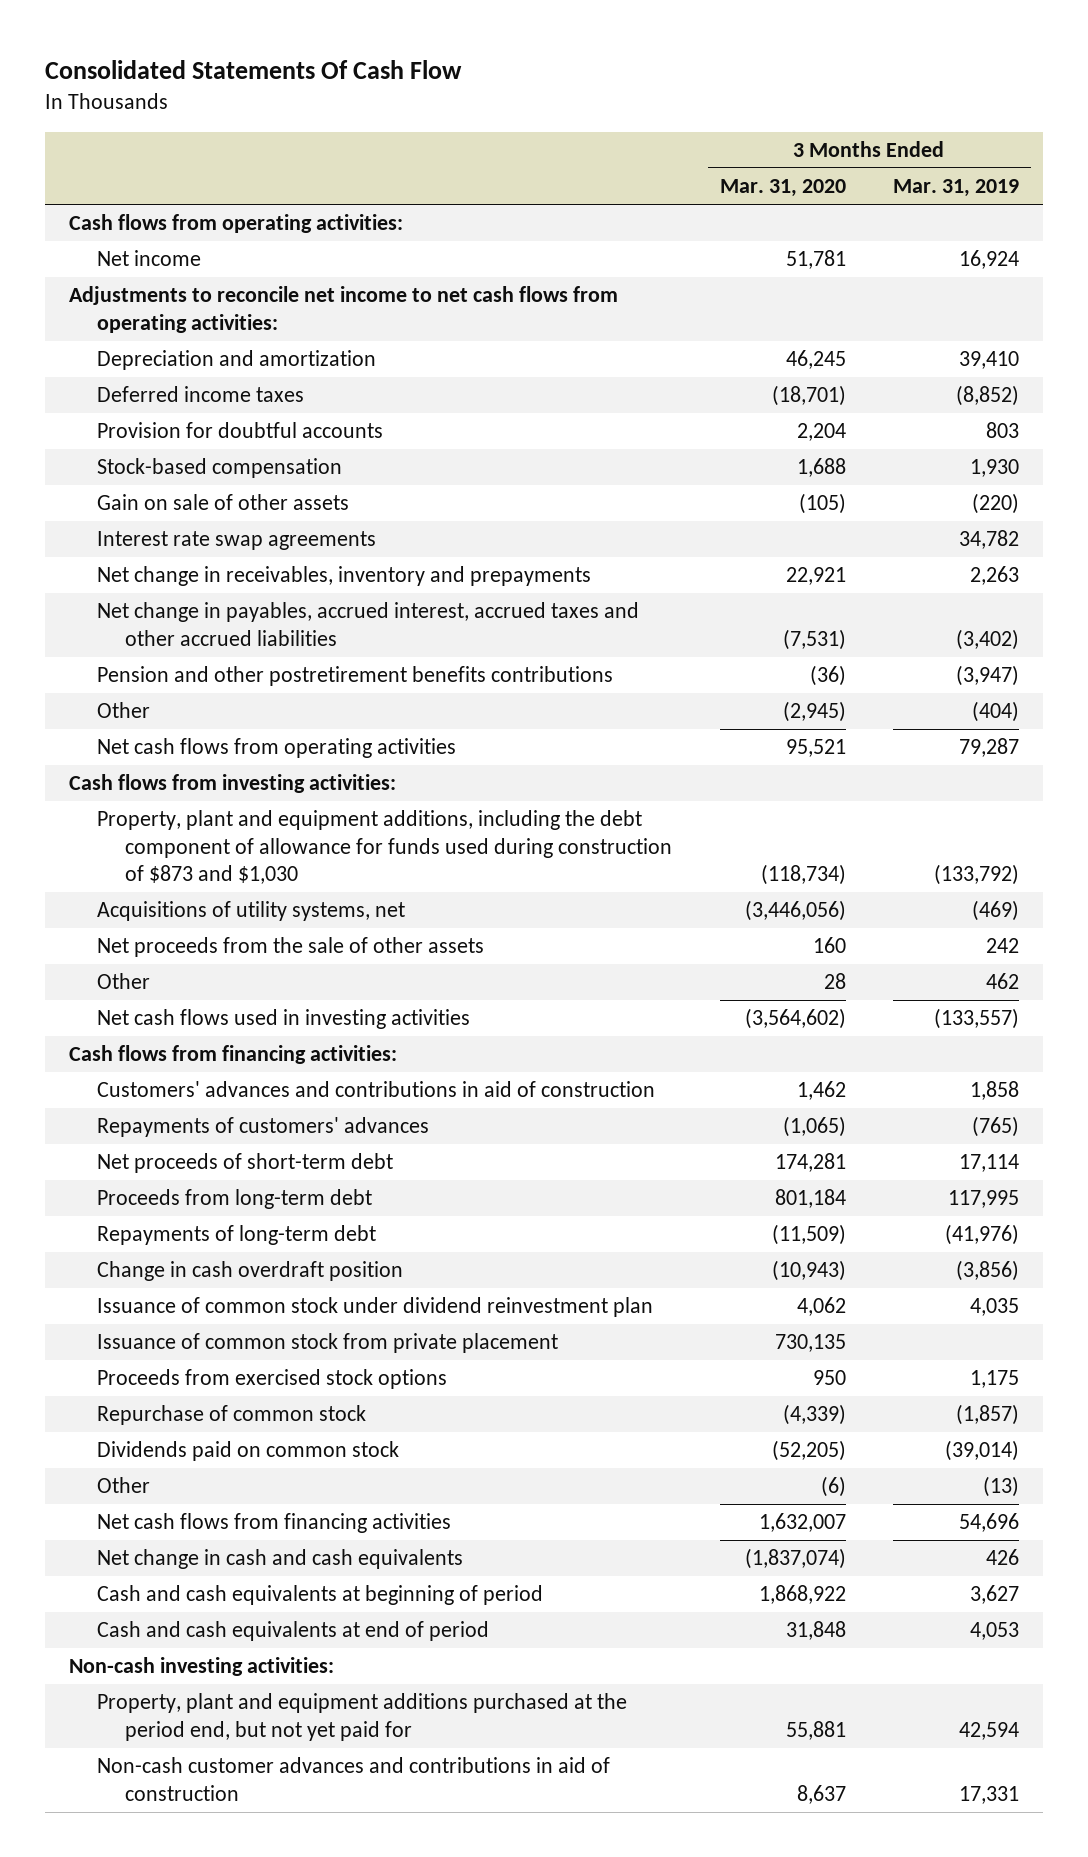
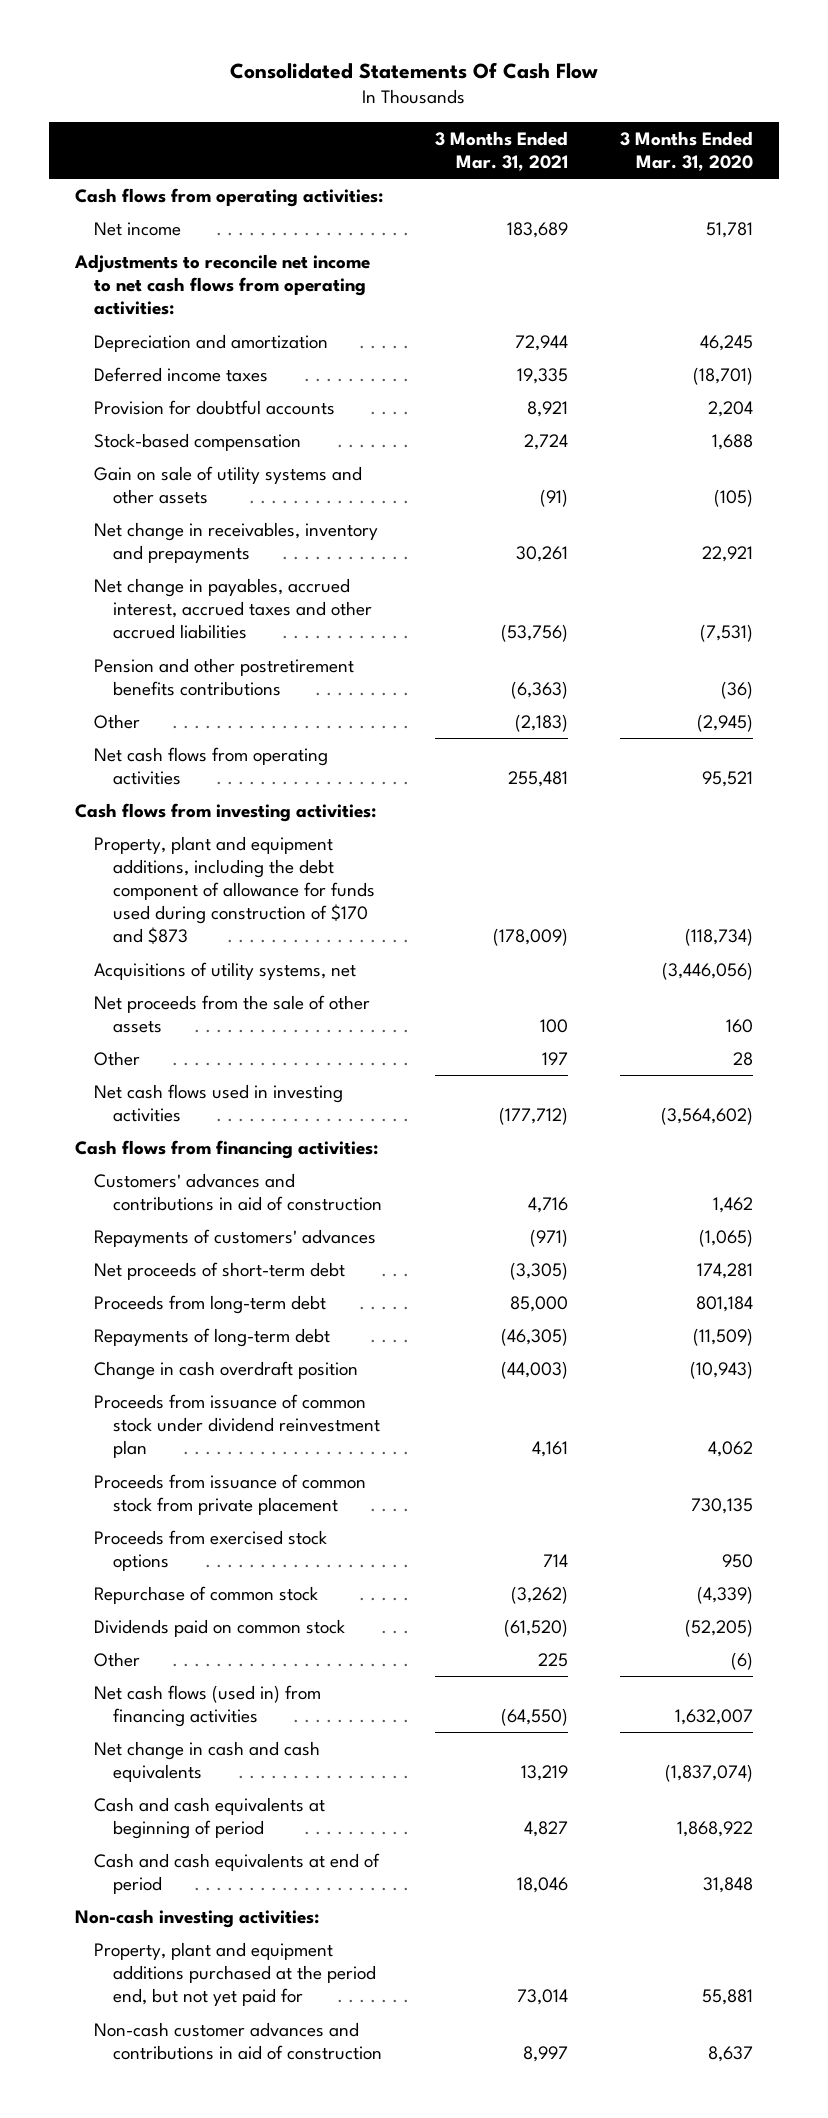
- | 3 Months Ended Mar. 31, 2020 | 3 Months Ended Mar. 31, 2019
+ | 3 Months Ended Mar. 31, 2021 | 3 Months Ended Mar. 31, 2020
- Gain on sale of other assets | (105) | (220)
- Interest rate swap agreements | | 34,782
+ Gain on sale of utility systems and other assets | (91) | (105)
- Property, plant and equipment additions, including the debt component of allowance for funds used during construction of $873 and $1,030 | (118,734) | (133,792)
+ Property, plant and equipment additions, including the debt component of allowance for funds used during construction of $170 and $873 | (178,009) | (118,734)
- Issuance of common stock under dividend reinvestment plan | 4,062 | 4,035
- Issuance of common stock from private placement | 730,135 |
+ Proceeds from issuance of common stock under dividend reinvestment plan | 4,161 | 4,062
+ Proceeds from issuance of common stock from private placement | | 730,135
- Net cash flows from financing activities | 1,632,007 | 54,696
+ Net cash flows (used in) from financing activities | (64,550) | 1,632,007

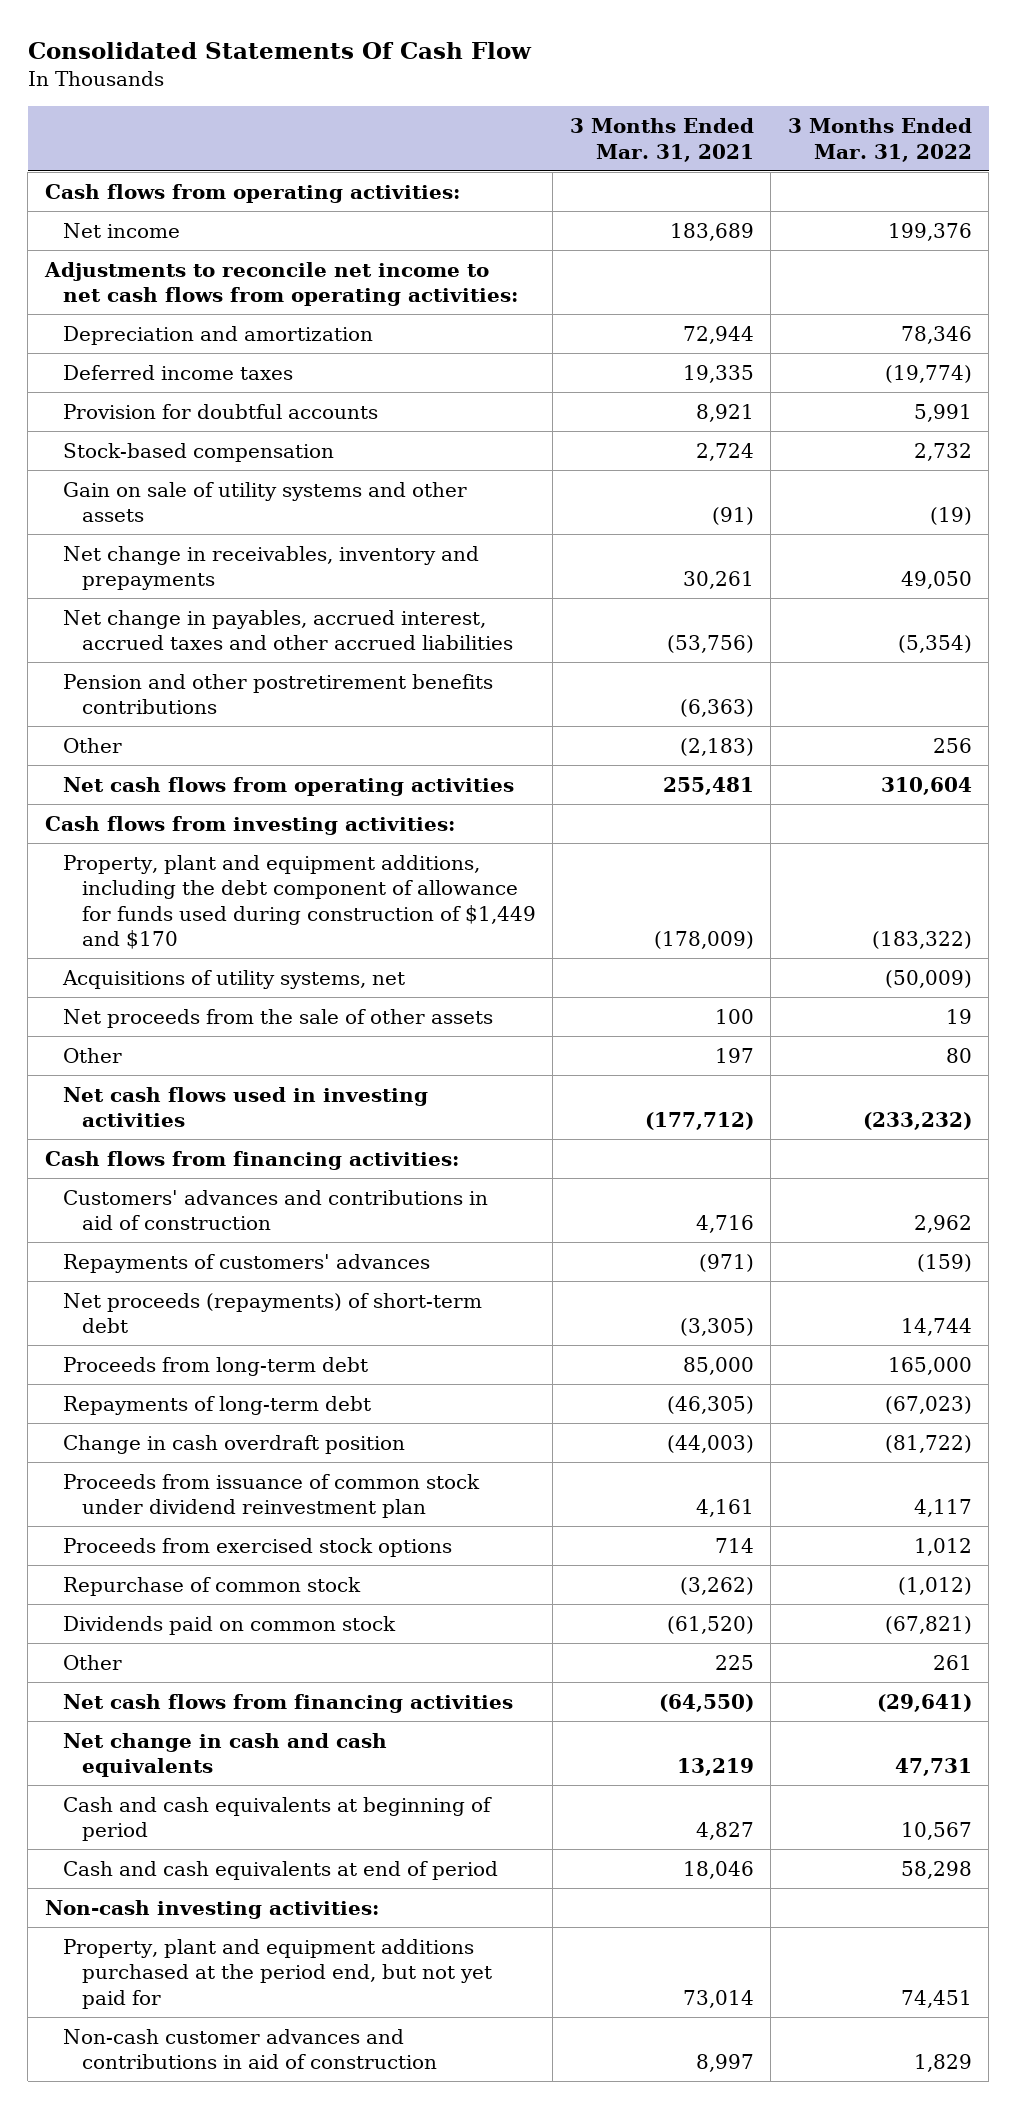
- | 3 Months Ended Mar. 31, 2021 | 3 Months Ended Mar. 31, 2020
+ | 3 Months Ended Mar. 31, 2021 | 3 Months Ended Mar. 31, 2022
- Property, plant and equipment additions, including the debt component of allowance for funds used during construction of $170 and $873 | (178,009) | (118,734)
+ Property, plant and equipment additions, including the debt component of allowance for funds used during construction of $1,449 and $170 | (178,009) | (183,322)
- Net proceeds of short-term debt | (3,305) | 174,281
+ Net proceeds (repayments) of short-term debt | (3,305) | 14,744
- Proceeds from issuance of common stock from private placement | | 730,135
- Net cash flows (used in) from financing activities | (64,550) | 1,632,007
+ Net cash flows from financing activities | (64,550) | (29,641)

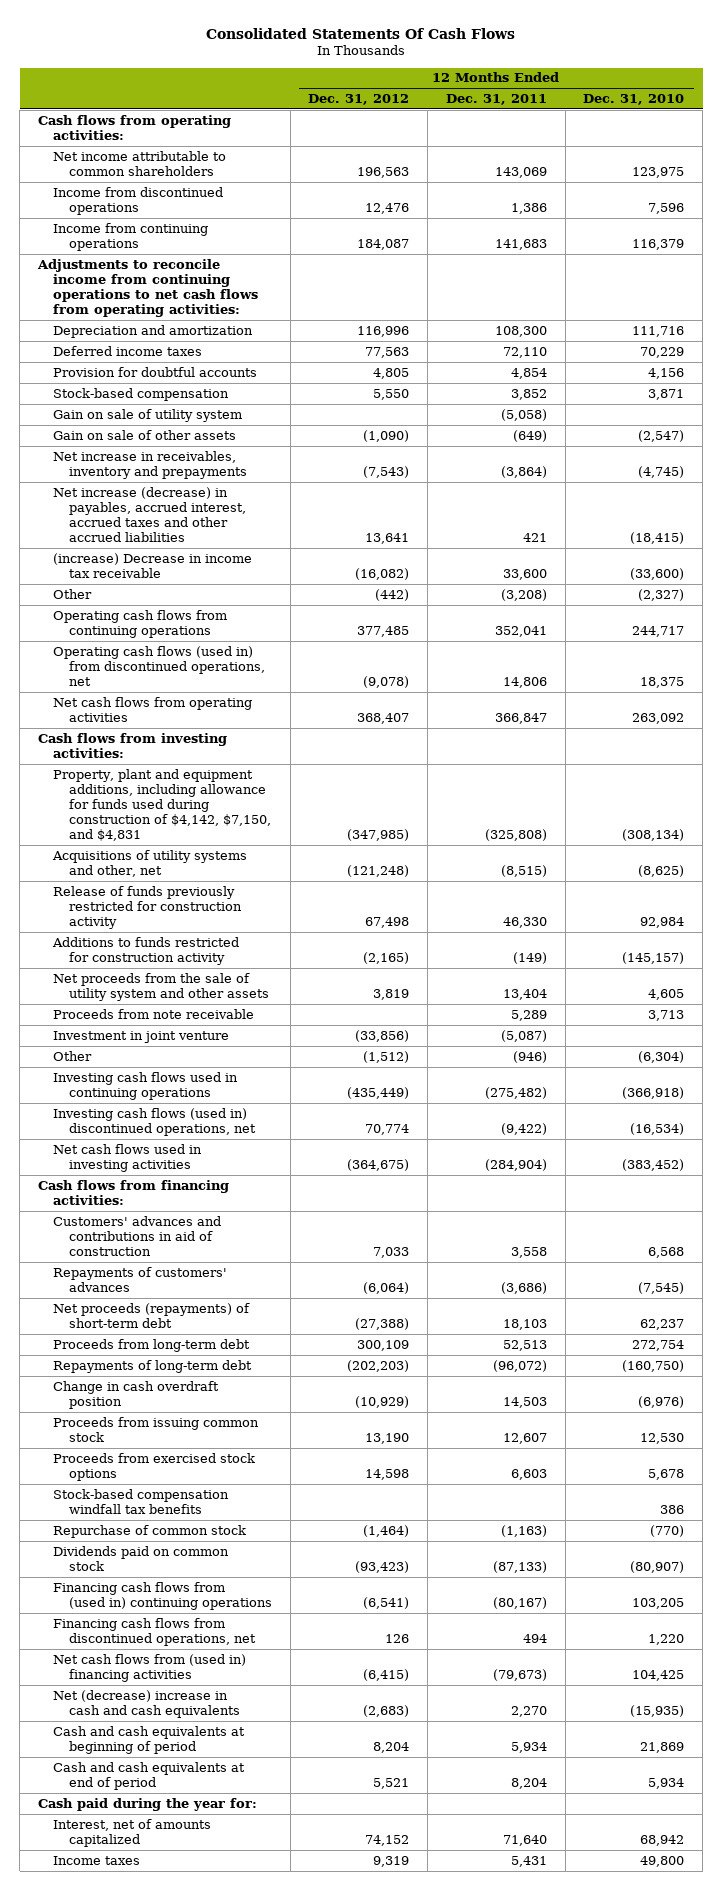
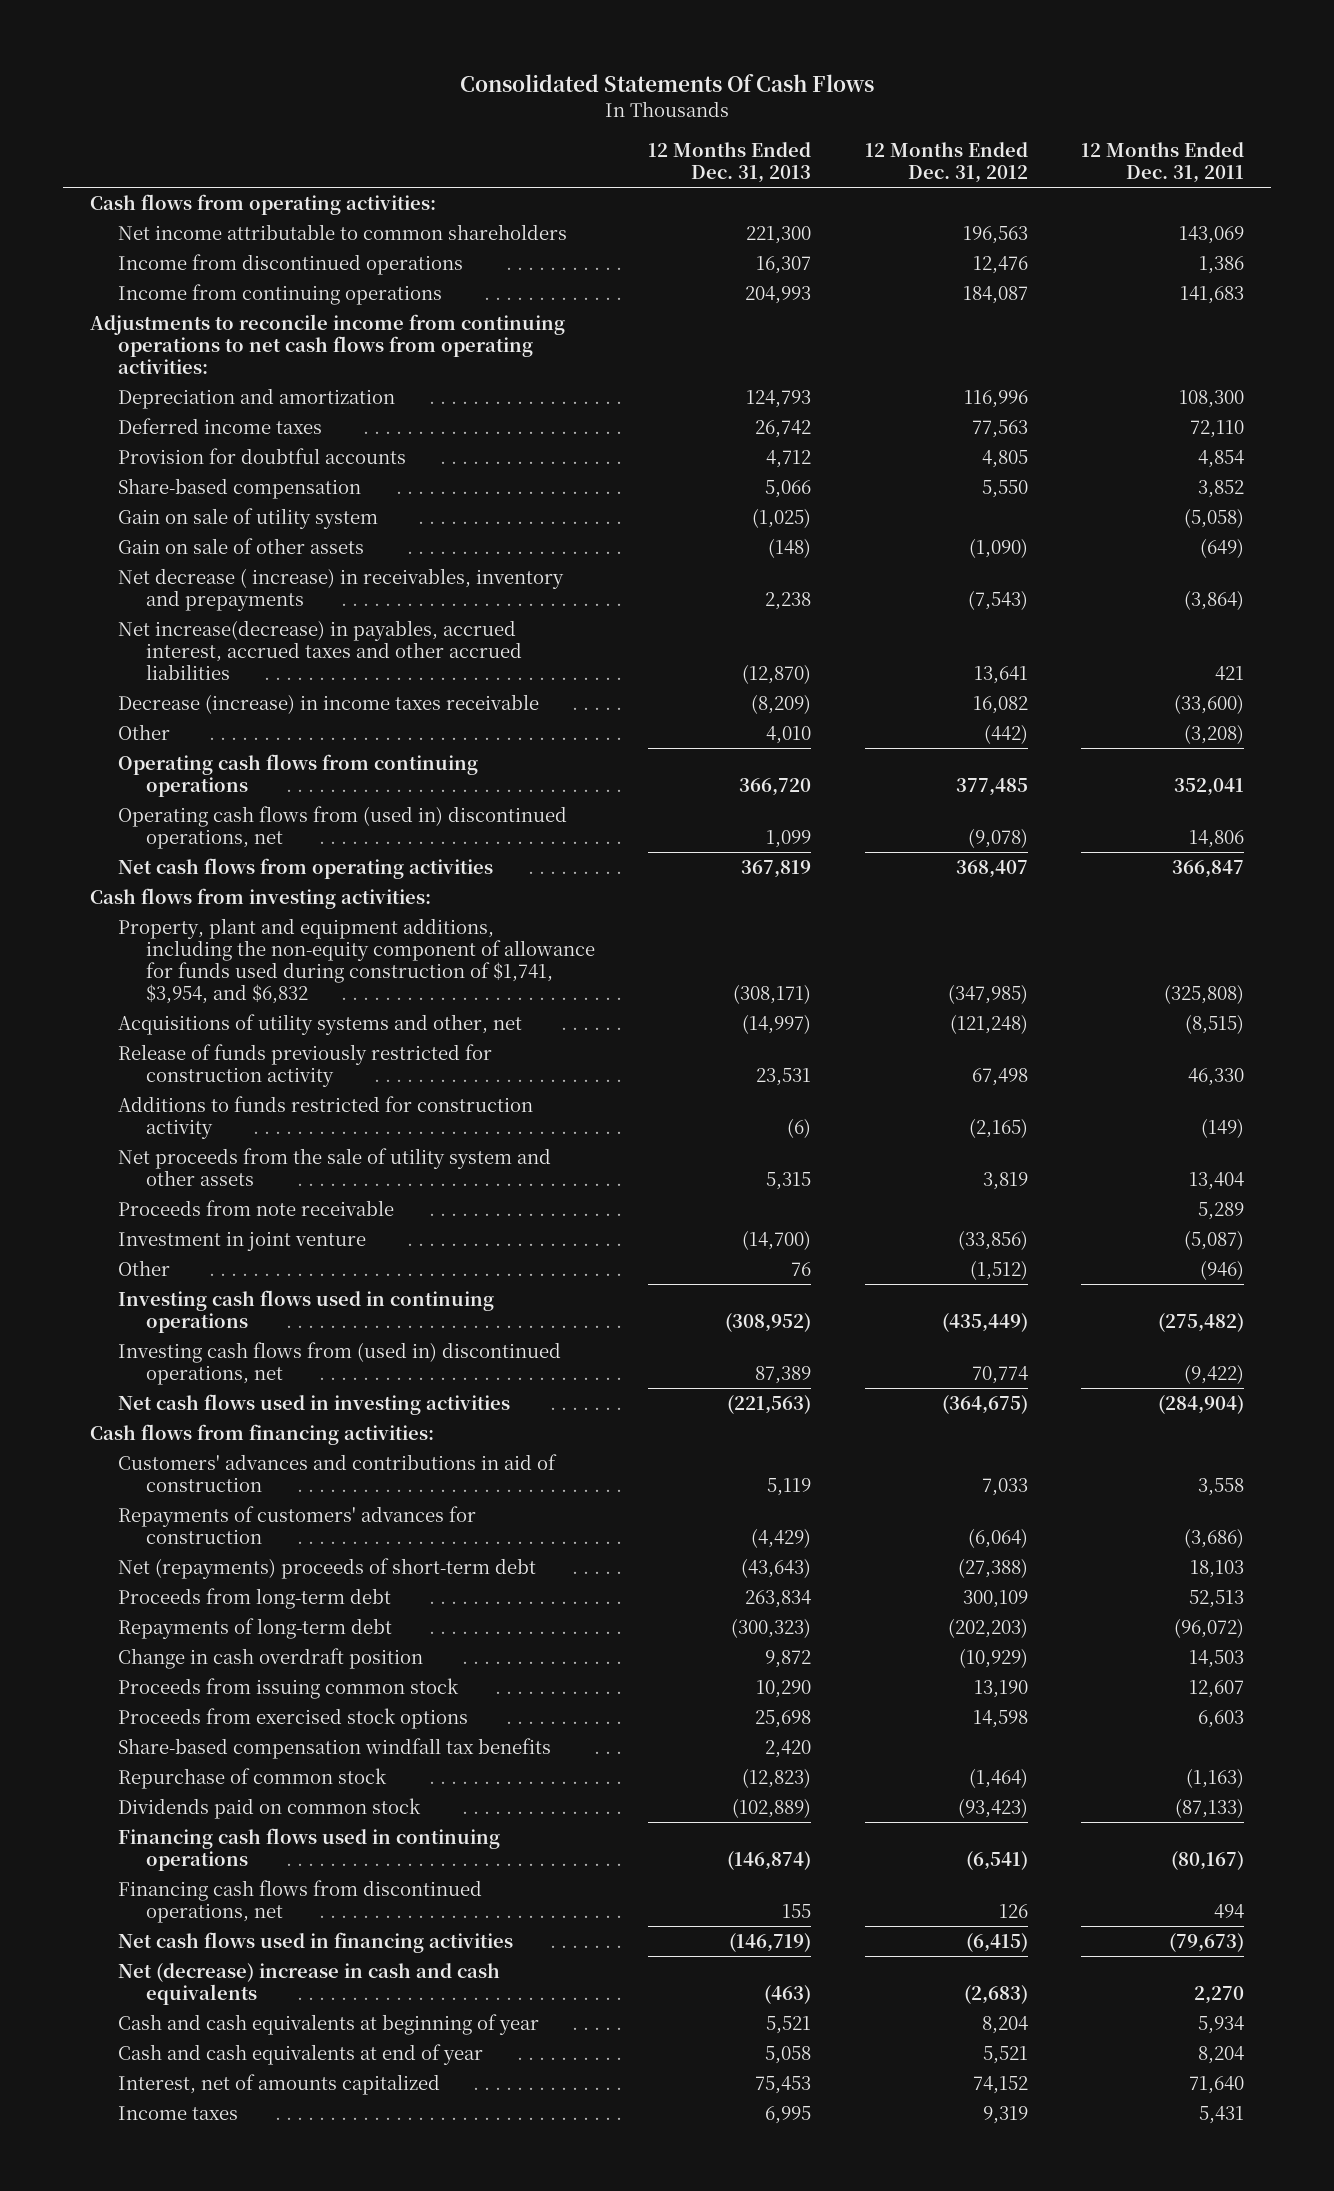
- | 12 Months Ended Dec. 31, 2012 | 12 Months Ended Dec. 31, 2011 | 12 Months Ended Dec. 31, 2010
+ | 12 Months Ended Dec. 31, 2013 | 12 Months Ended Dec. 31, 2012 | 12 Months Ended Dec. 31, 2011
- Stock-based compensation | 5,550 | 3,852 | 3,871
+ Share-based compensation | 5,066 | 5,550 | 3,852
- Net increase in receivables, inventory and prepayments | (7,543) | (3,864) | (4,745)
- Net increase (decrease) in payables, accrued interest, accrued taxes and other accrued liabilities | 13,641 | 421 | (18,415)
- (increase) Decrease in income tax receivable | (16,082) | 33,600 | (33,600)
+ Net decrease ( increase) in receivables, inventory and prepayments | 2,238 | (7,543) | (3,864)
+ Net increase(decrease) in payables, accrued interest, accrued taxes and other accrued liabilities | (12,870) | 13,641 | 421
+ Decrease (increase) in income taxes receivable | (8,209) | 16,082 | (33,600)
- Operating cash flows (used in) from discontinued operations, net | (9,078) | 14,806 | 18,375
+ Operating cash flows from (used in) discontinued operations, net | 1,099 | (9,078) | 14,806
- Property, plant and equipment additions, including allowance for funds used during construction of $4,142, $7,150, and $4,831 | (347,985) | (325,808) | (308,134)
+ Property, plant and equipment additions, including the non-equity component of allowance for funds used during construction of $1,741, $3,954, and $6,832 | (308,171) | (347,985) | (325,808)
- Investing cash flows (used in) discontinued operations, net | 70,774 | (9,422) | (16,534)
+ Investing cash flows from (used in) discontinued operations, net | 87,389 | 70,774 | (9,422)
- Repayments of customers' advances | (6,064) | (3,686) | (7,545)
- Net proceeds (repayments) of short-term debt | (27,388) | 18,103 | 62,237
+ Repayments of customers' advances for construction | (4,429) | (6,064) | (3,686)
+ Net (repayments) proceeds of short-term debt | (43,643) | (27,388) | 18,103
- Stock-based compensation windfall tax benefits | | | 386
+ Share-based compensation windfall tax benefits | 2,420 | |
- Financing cash flows from (used in) continuing operations | (6,541) | (80,167) | 103,205
+ Financing cash flows used in continuing operations | (146,874) | (6,541) | (80,167)
- Net cash flows from (used in) financing activities | (6,415) | (79,673) | 104,425
+ Net cash flows used in financing activities | (146,719) | (6,415) | (79,673)
- Cash and cash equivalents at beginning of period | 8,204 | 5,934 | 21,869
- Cash and cash equivalents at end of period | 5,521 | 8,204 | 5,934
- Cash paid during the year for:
+ Cash and cash equivalents at beginning of year | 5,521 | 8,204 | 5,934
+ Cash and cash equivalents at end of year | 5,058 | 5,521 | 8,204

